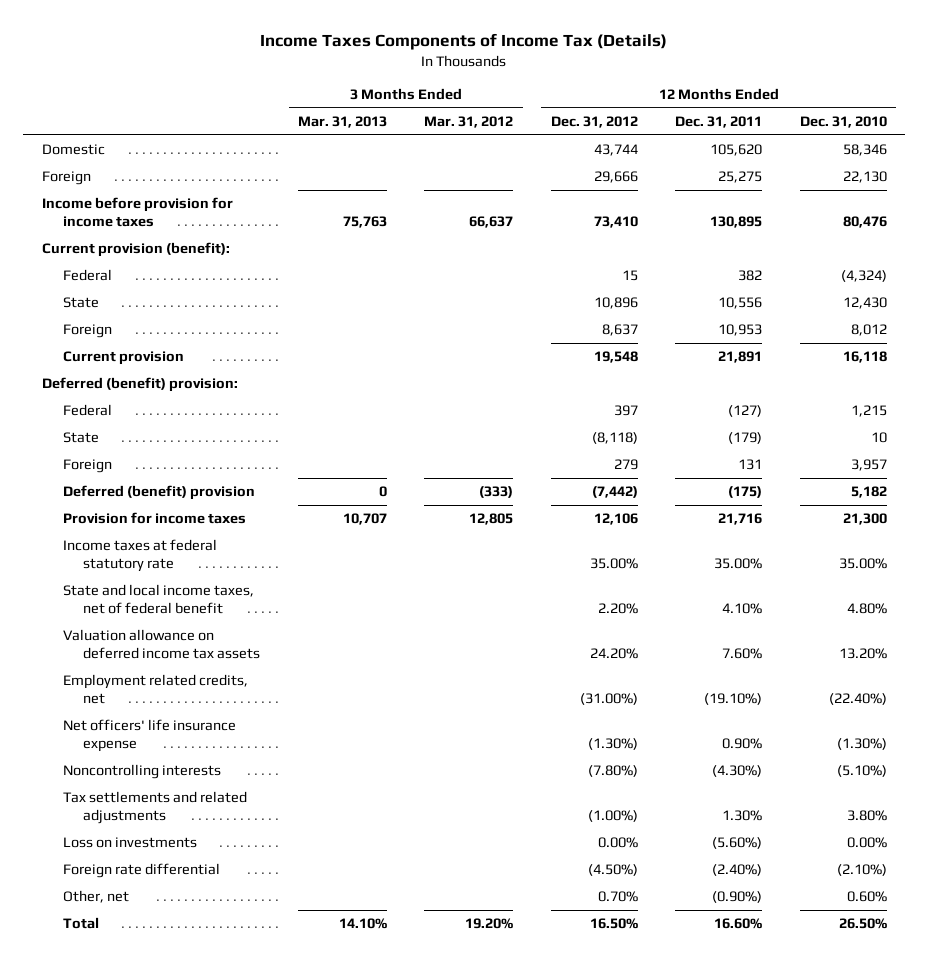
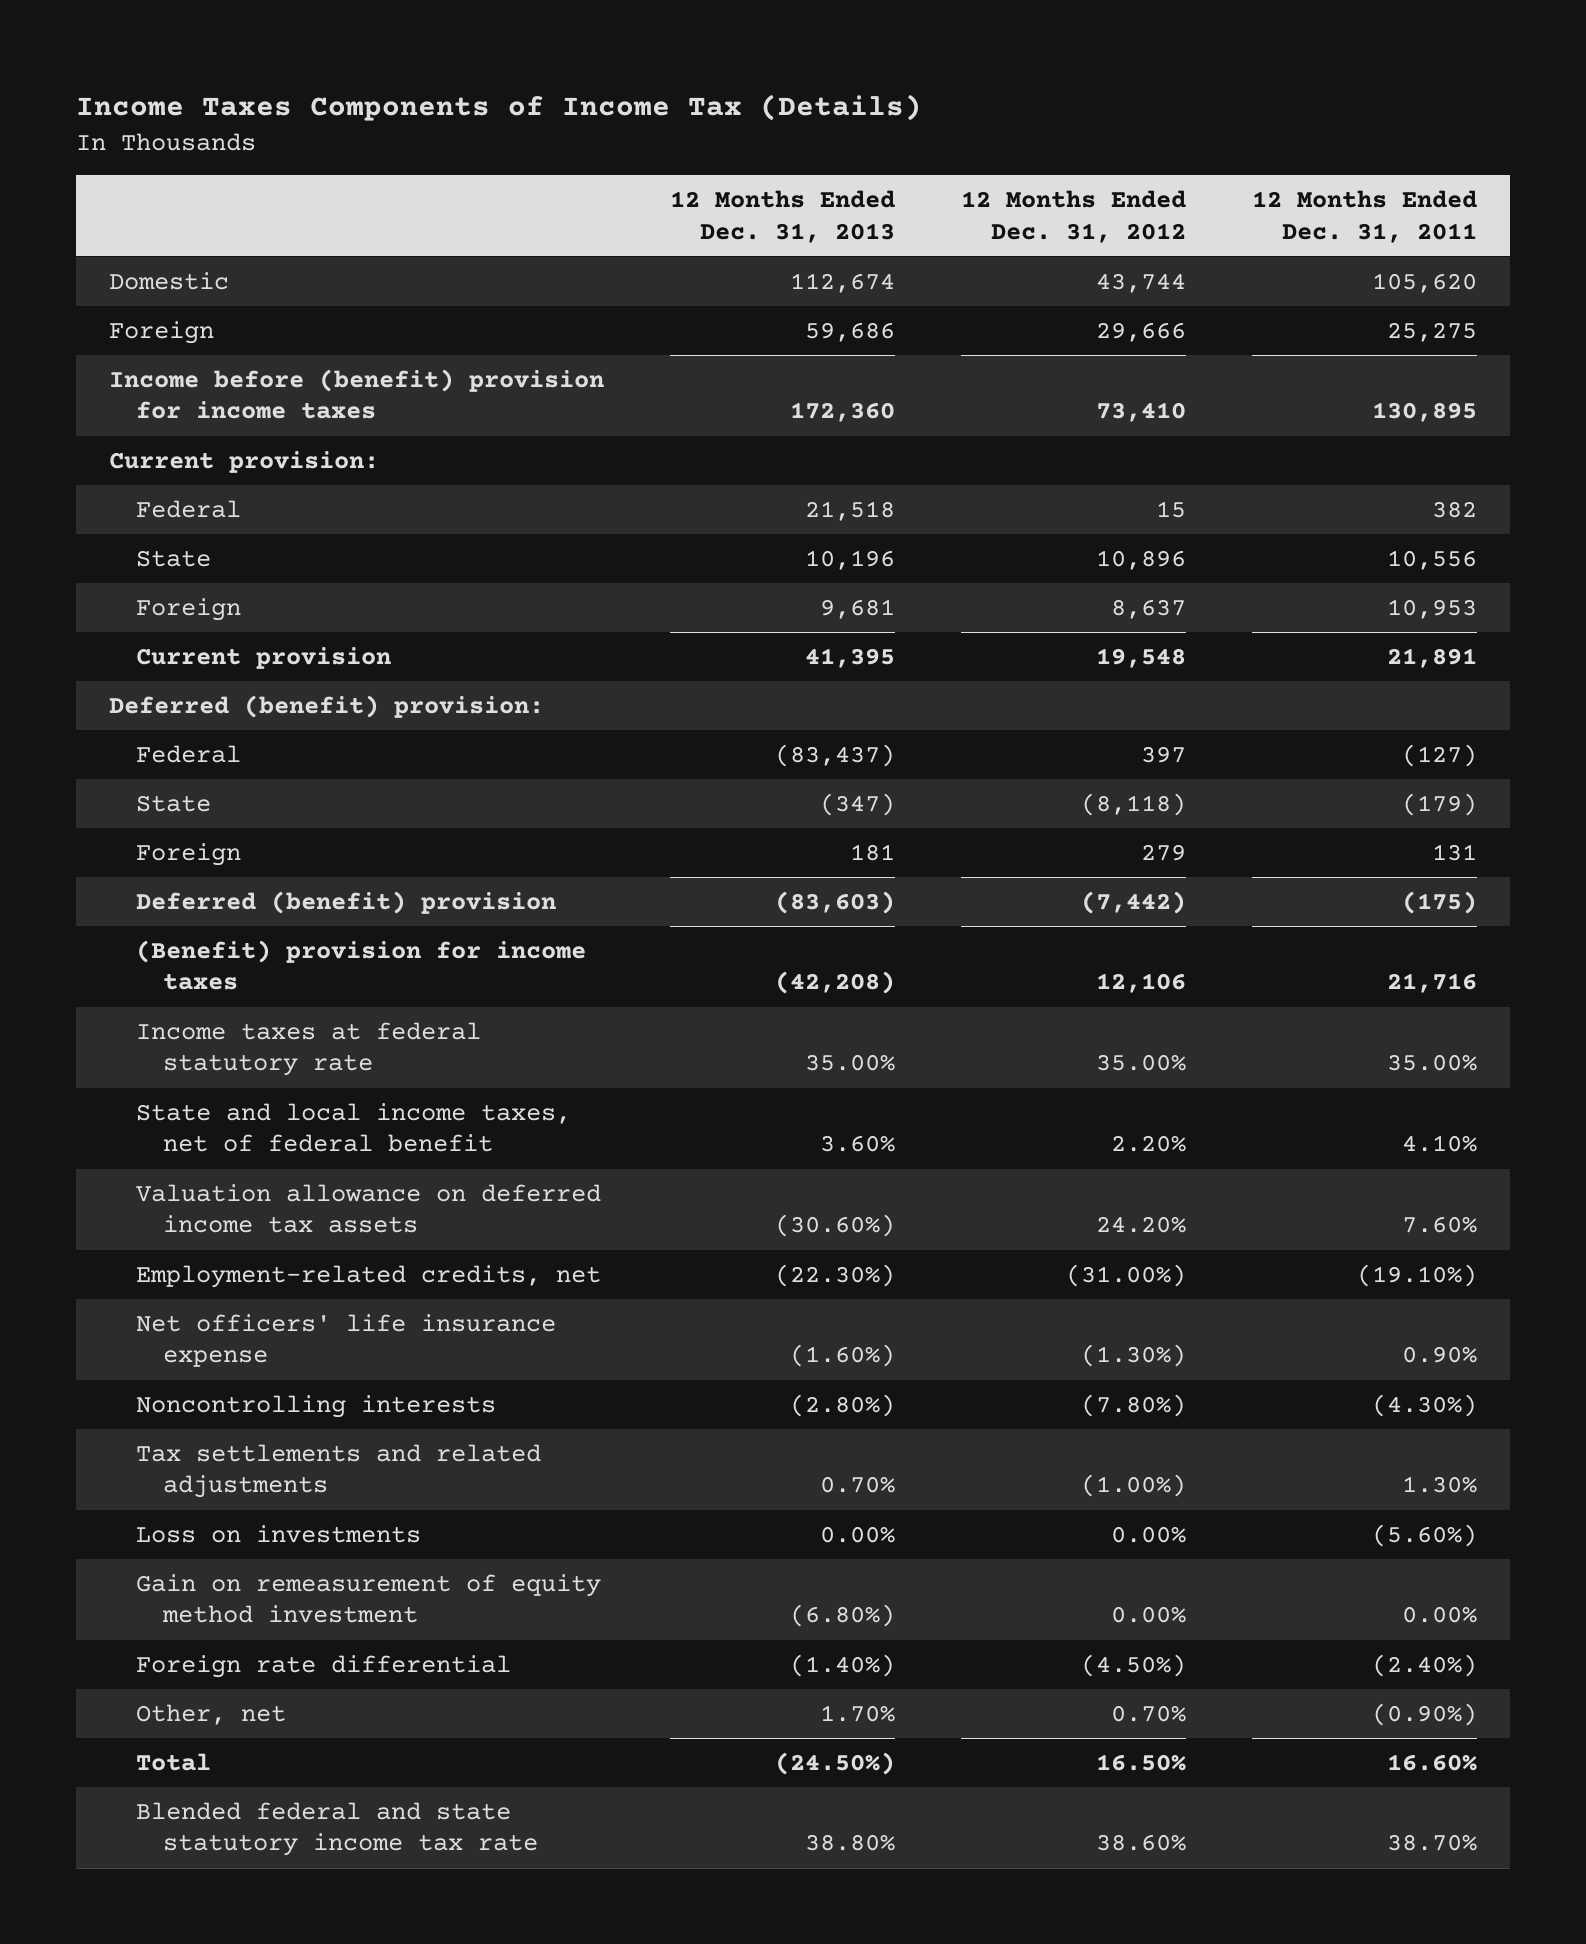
- | 3 Months Ended Mar. 31, 2013 | 3 Months Ended Mar. 31, 2012 | 12 Months Ended Dec. 31, 2012 | 12 Months Ended Dec. 31, 2011 | 12 Months Ended Dec. 31, 2010
+ | 12 Months Ended Dec. 31, 2013 | 12 Months Ended Dec. 31, 2012 | 12 Months Ended Dec. 31, 2011
- Income before provision for income taxes | 75,763 | 66,637 | 73,410 | 130,895 | 80,476
- Current provision (benefit):
+ Income before (benefit) provision for income taxes | 172,360 | 73,410 | 130,895
+ Current provision:
- Provision for income taxes | 10,707 | 12,805 | 12,106 | 21,716 | 21,300
+ (Benefit) provision for income taxes | (42,208) | 12,106 | 21,716
- Employment related credits, net | | | (31.00%) | (19.10%) | (22.40%)
+ Employment-related credits, net | (22.30%) | (31.00%) | (19.10%)
+ Gain on remeasurement of equity method investment | (6.80%) | 0.00% | 0.00%
+ Blended federal and state statutory income tax rate | 38.80% | 38.60% | 38.70%

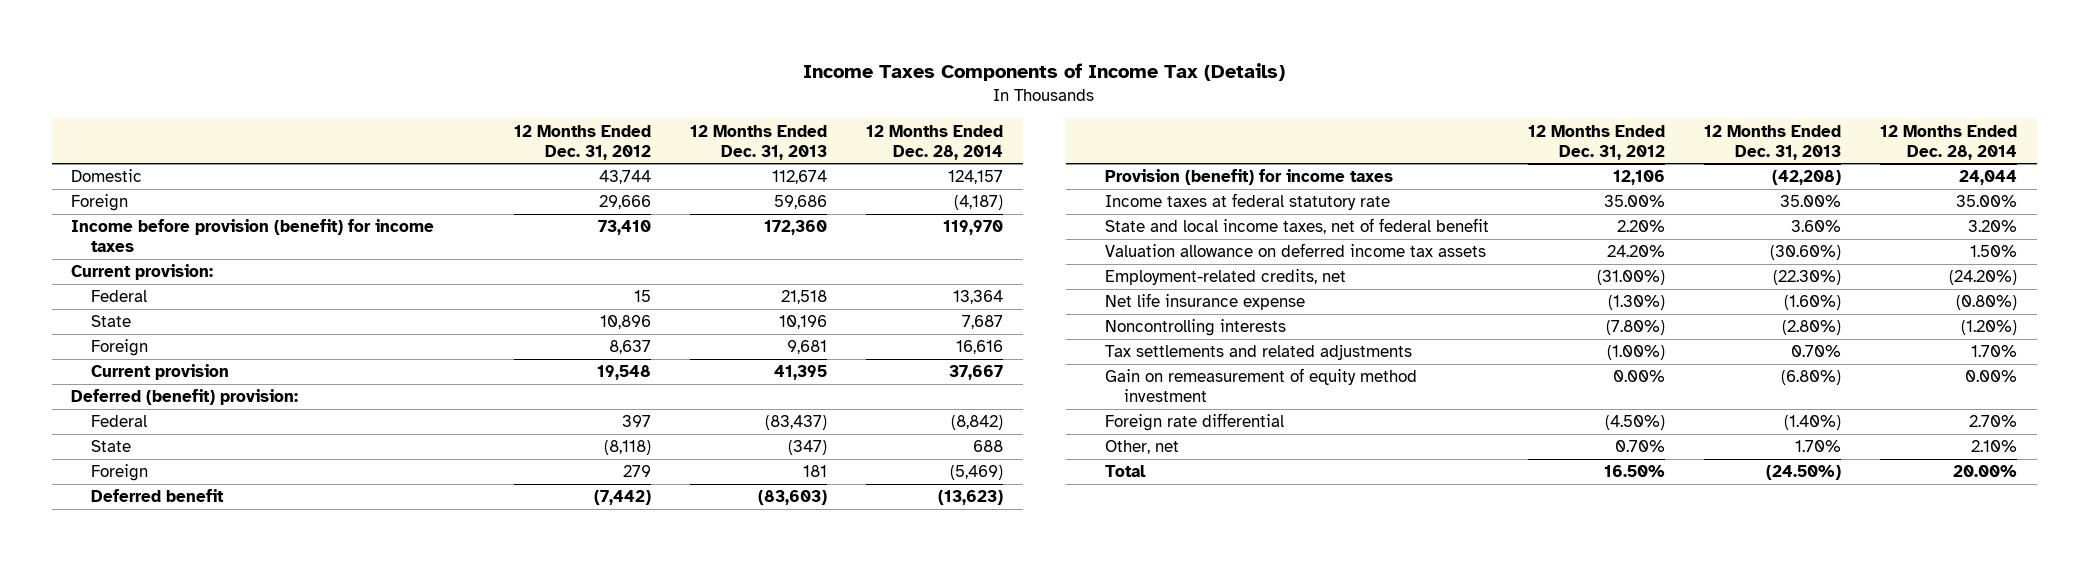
- | 12 Months Ended Dec. 31, 2013 | 12 Months Ended Dec. 31, 2012 | 12 Months Ended Dec. 31, 2011
+ | 12 Months Ended Dec. 31, 2012 | 12 Months Ended Dec. 31, 2013 | 12 Months Ended Dec. 28, 2014
- Income before (benefit) provision for income taxes | 172,360 | 73,410 | 130,895
+ Income before provision (benefit) for income taxes | 73,410 | 172,360 | 119,970
- Deferred (benefit) provision | (83,603) | (7,442) | (175)
- (Benefit) provision for income taxes | (42,208) | 12,106 | 21,716
+ Deferred benefit | (7,442) | (83,603) | (13,623)
+ Provision (benefit) for income taxes | 12,106 | (42,208) | 24,044
- Net officers' life insurance expense | (1.60%) | (1.30%) | 0.90%
+ Net life insurance expense | (1.30%) | (1.60%) | (0.80%)
- Loss on investments | 0.00% | 0.00% | (5.60%)
- Blended federal and state statutory income tax rate | 38.80% | 38.60% | 38.70%

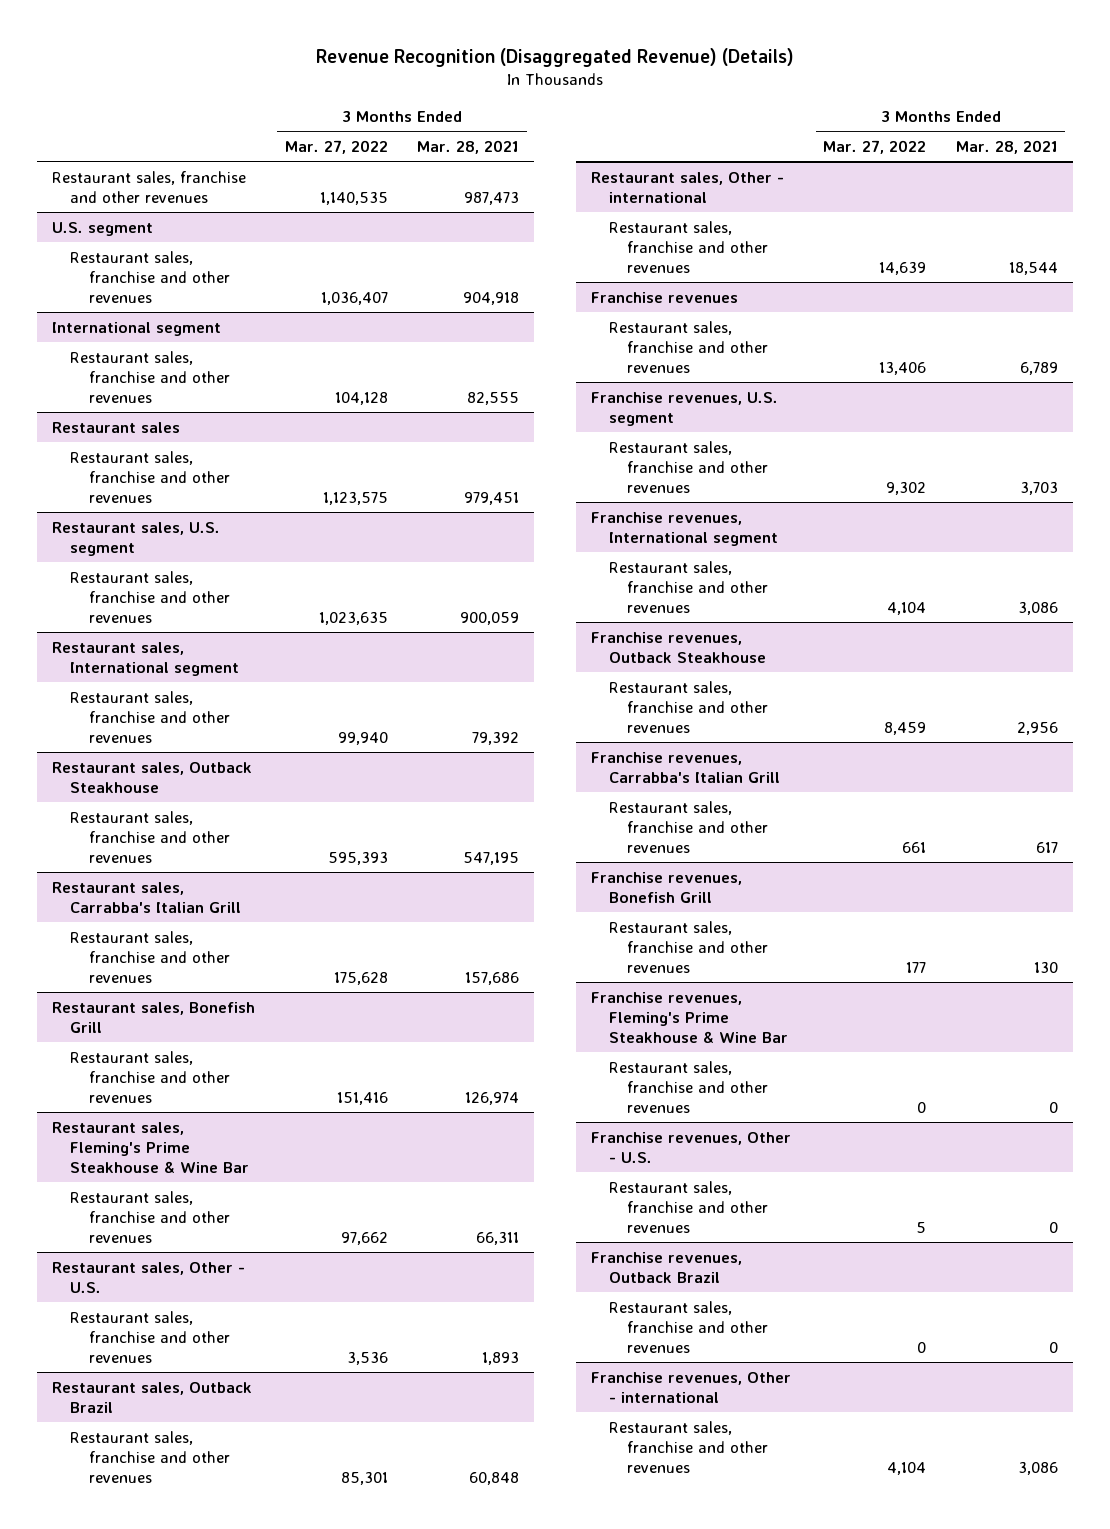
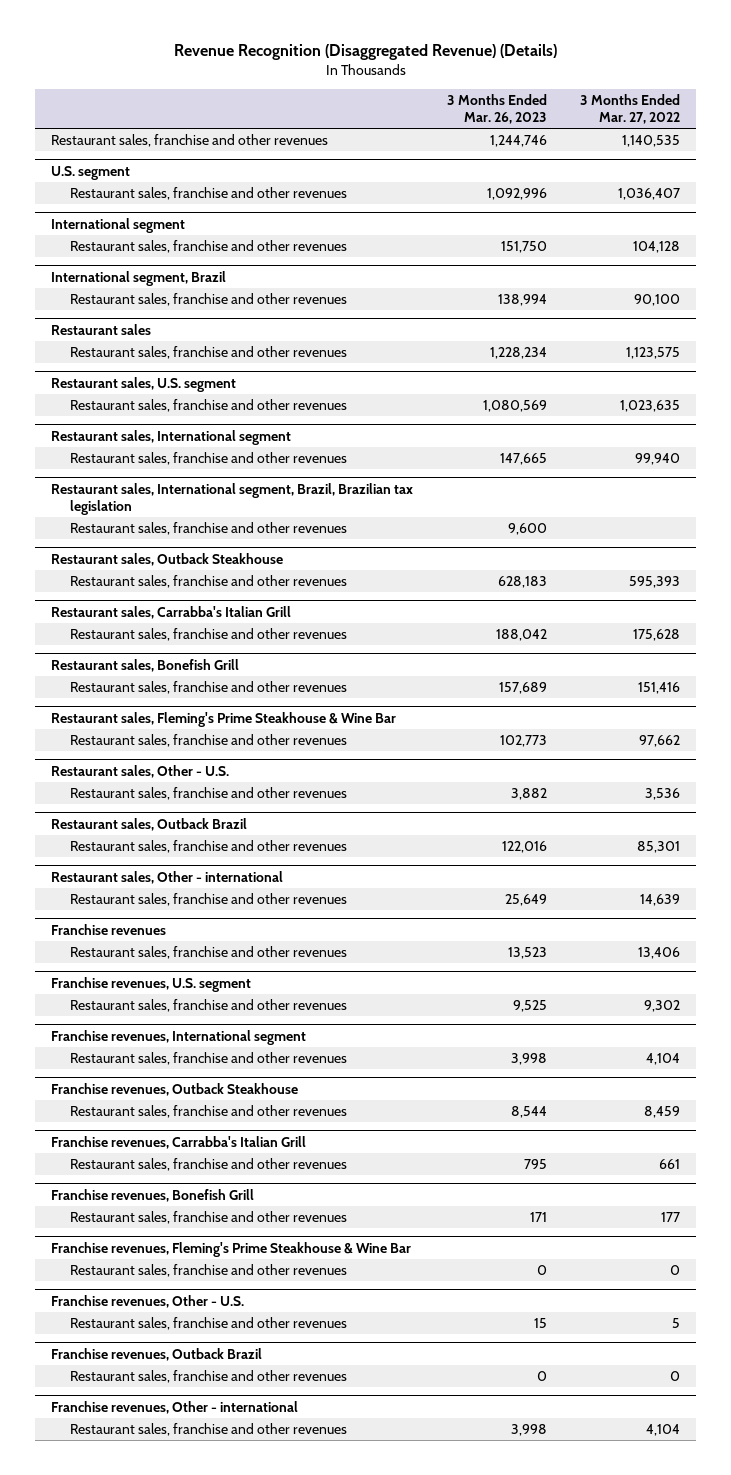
- | 3 Months Ended Mar. 27, 2022 | 3 Months Ended Mar. 28, 2021
+ | 3 Months Ended Mar. 26, 2023 | 3 Months Ended Mar. 27, 2022
+ International segment, Brazil
+ Restaurant sales, franchise and other revenues | 138,994 | 90,100
+ Restaurant sales, International segment, Brazil, Brazilian tax legislation
+ Restaurant sales, franchise and other revenues | 9,600 |

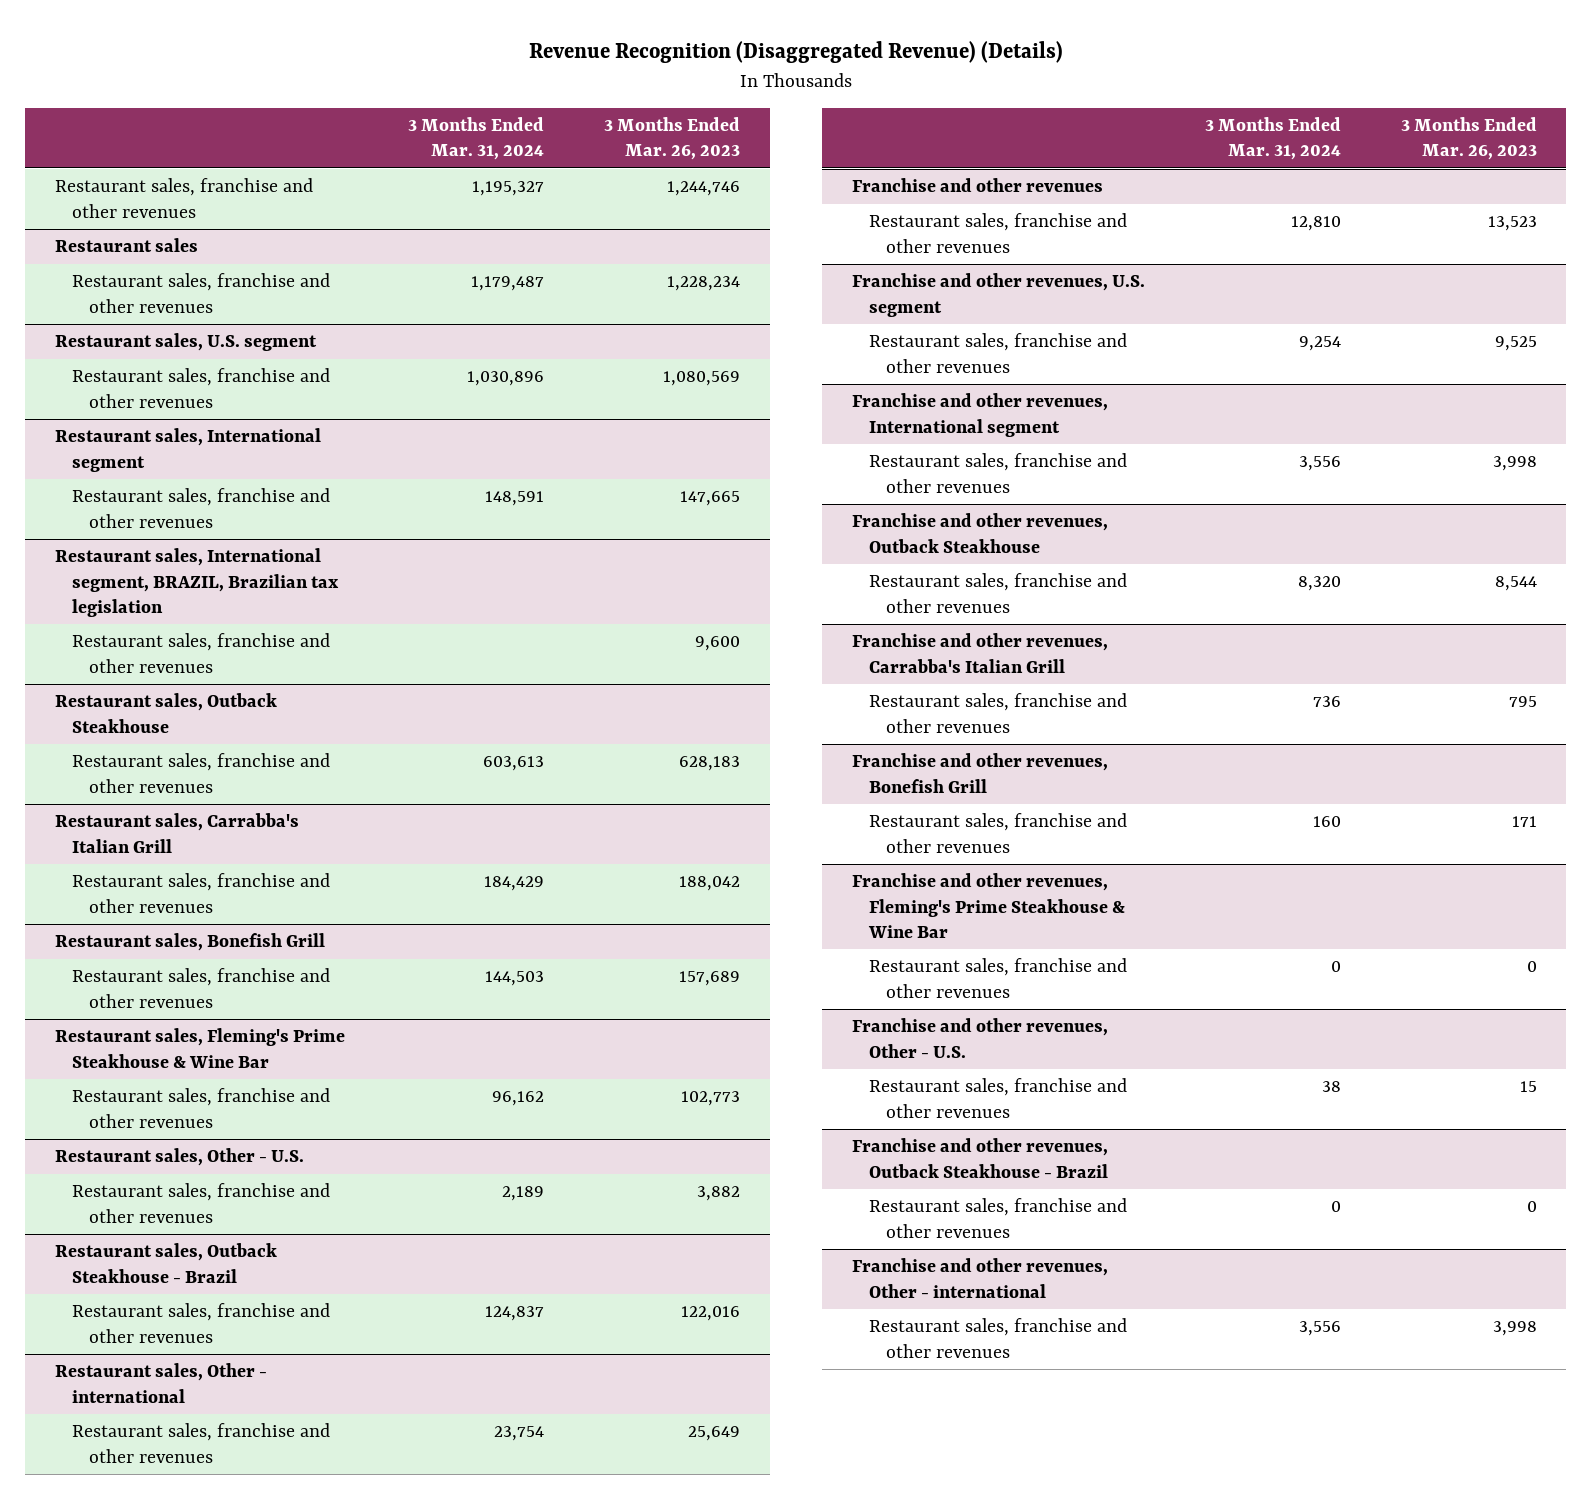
- | 3 Months Ended Mar. 26, 2023 | 3 Months Ended Mar. 27, 2022
+ | 3 Months Ended Mar. 31, 2024 | 3 Months Ended Mar. 26, 2023
- U.S. segment
- Restaurant sales, franchise and other revenues | 1,092,996 | 1,036,407
- International segment
- Restaurant sales, franchise and other revenues | 151,750 | 104,128
- International segment, Brazil
- Restaurant sales, franchise and other revenues | 138,994 | 90,100
- Restaurant sales, International segment, Brazil, Brazilian tax legislation
+ Restaurant sales, International segment, BRAZIL, Brazilian tax legislation
- Restaurant sales, Outback Brazil
+ Restaurant sales, Outback Steakhouse - Brazil
- Franchise revenues
+ Franchise and other revenues
- Franchise revenues, U.S. segment
+ Franchise and other revenues, U.S. segment
- Franchise revenues, International segment
+ Franchise and other revenues, International segment
- Franchise revenues, Outback Steakhouse
+ Franchise and other revenues, Outback Steakhouse
- Franchise revenues, Carrabba's Italian Grill
+ Franchise and other revenues, Carrabba's Italian Grill
- Franchise revenues, Bonefish Grill
+ Franchise and other revenues, Bonefish Grill
- Franchise revenues, Fleming's Prime Steakhouse & Wine Bar
+ Franchise and other revenues, Fleming's Prime Steakhouse & Wine Bar
- Franchise revenues, Other - U.S.
+ Franchise and other revenues, Other - U.S.
- Franchise revenues, Outback Brazil
+ Franchise and other revenues, Outback Steakhouse - Brazil
- Franchise revenues, Other - international
+ Franchise and other revenues, Other - international

